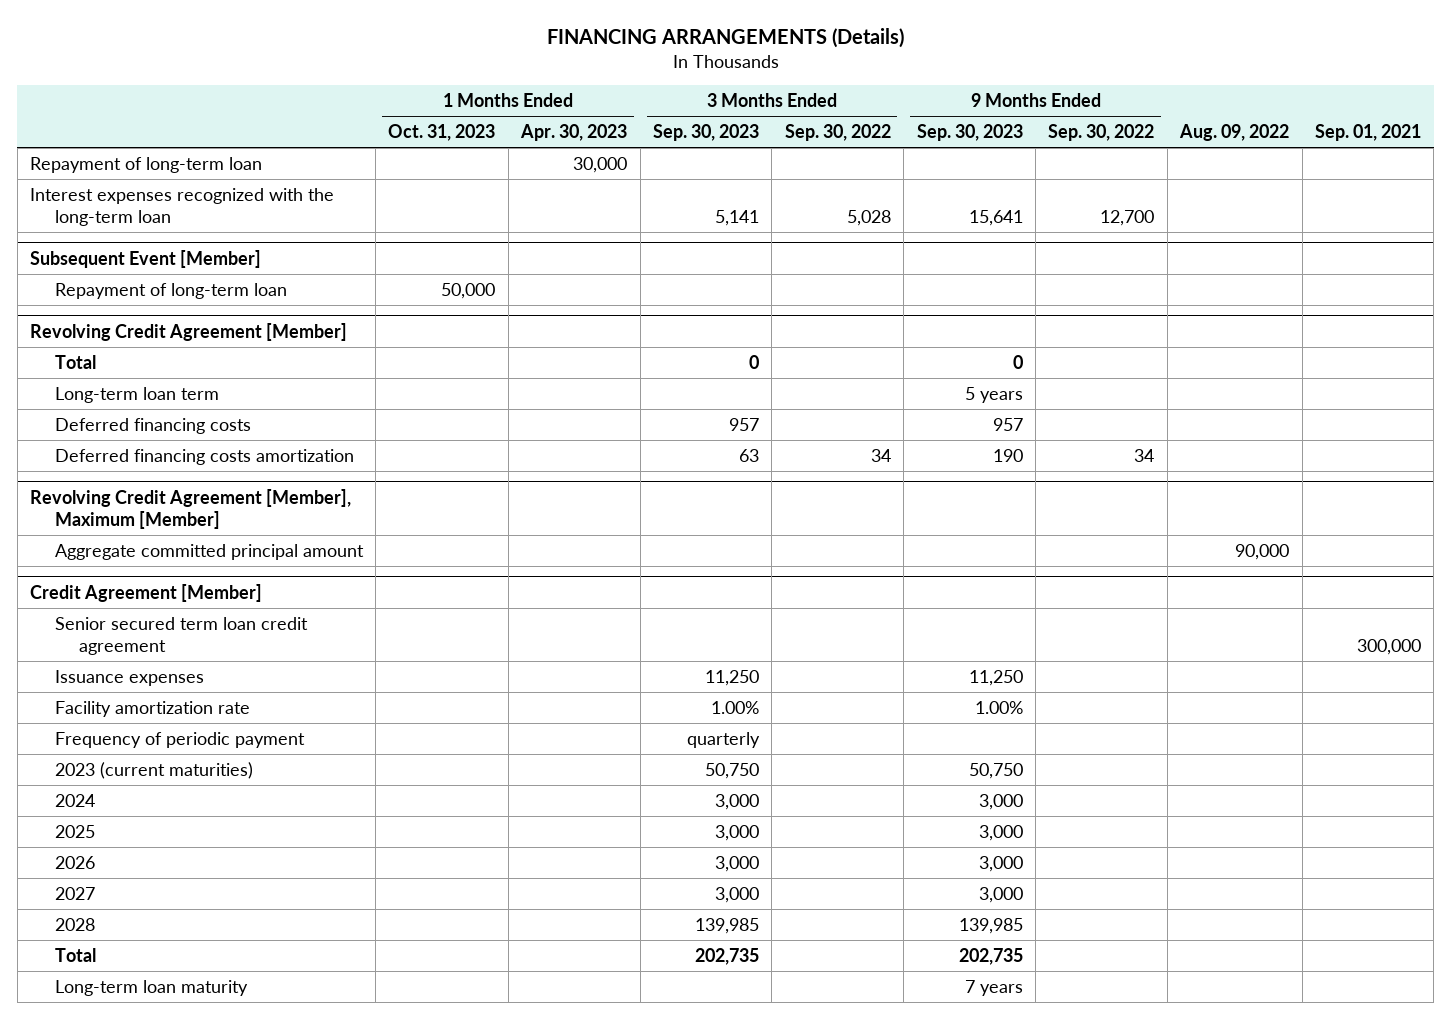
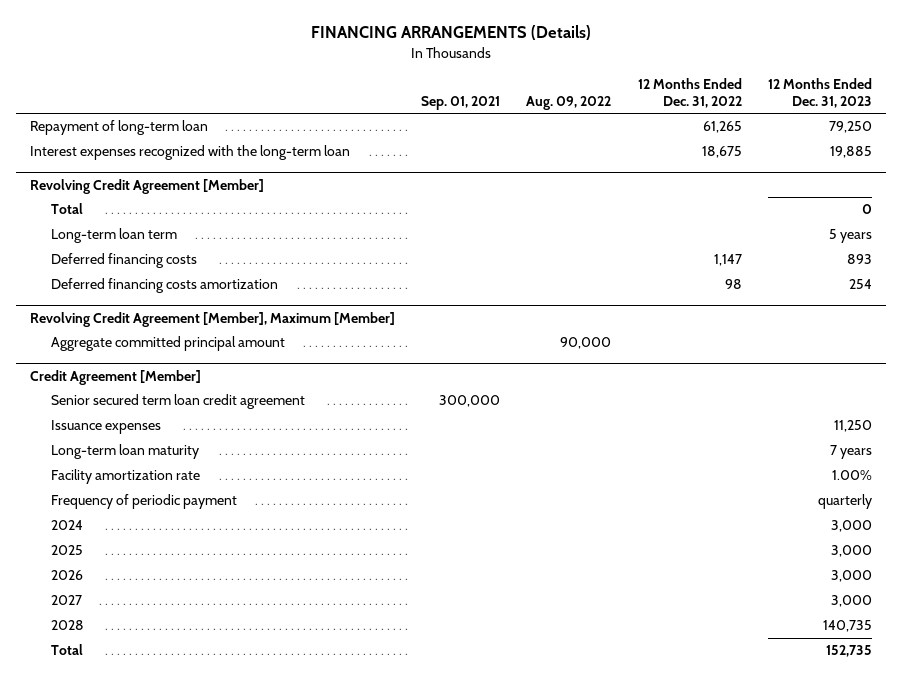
- | 1 Months Ended Oct. 31, 2023 | 1 Months Ended Apr. 30, 2023 | 3 Months Ended Sep. 30, 2023 | 3 Months Ended Sep. 30, 2022 | 9 Months Ended Sep. 30, 2023 | 9 Months Ended Sep. 30, 2022 | Aug. 09, 2022 | Sep. 01, 2021
+ | Sep. 01, 2021 | Aug. 09, 2022 | 12 Months Ended Dec. 31, 2022 | 12 Months Ended Dec. 31, 2023
- Subsequent Event [Member]
- Repayment of long-term loan | 50,000 | | | | | | |
@ Credit Agreement [Member]
moved up: Long-term loan maturity | | | | 7 years
- 2023 (current maturities) | | | 50,750 | | 50,750 | | |

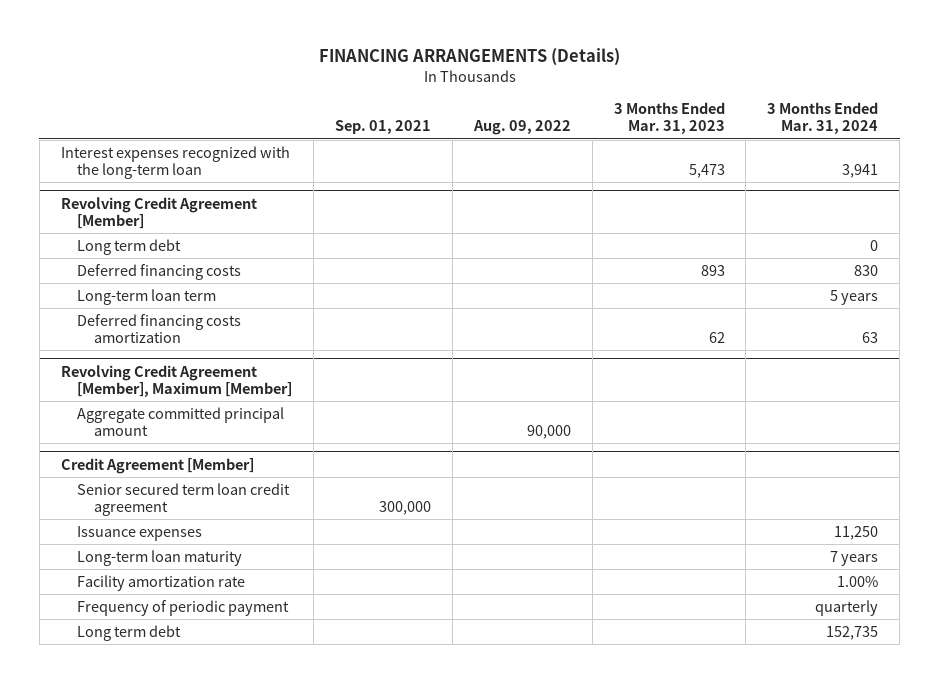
- | Sep. 01, 2021 | Aug. 09, 2022 | 12 Months Ended Dec. 31, 2022 | 12 Months Ended Dec. 31, 2023
+ | Sep. 01, 2021 | Aug. 09, 2022 | 3 Months Ended Mar. 31, 2023 | 3 Months Ended Mar. 31, 2024
- Repayment of long-term loan | | | 61,265 | 79,250
@ Revolving Credit Agreement [Member]
- Total | | | | 0
+ Long term debt | | | | 0
moved down: Long-term loan term | | | | 5 years
@ Credit Agreement [Member]
- 2024 | | | | 3,000
- 2025 | | | | 3,000
- 2026 | | | | 3,000
- 2027 | | | | 3,000
- 2028 | | | | 140,735
- Total | | | | 152,735
+ Long term debt | | | | 152,735

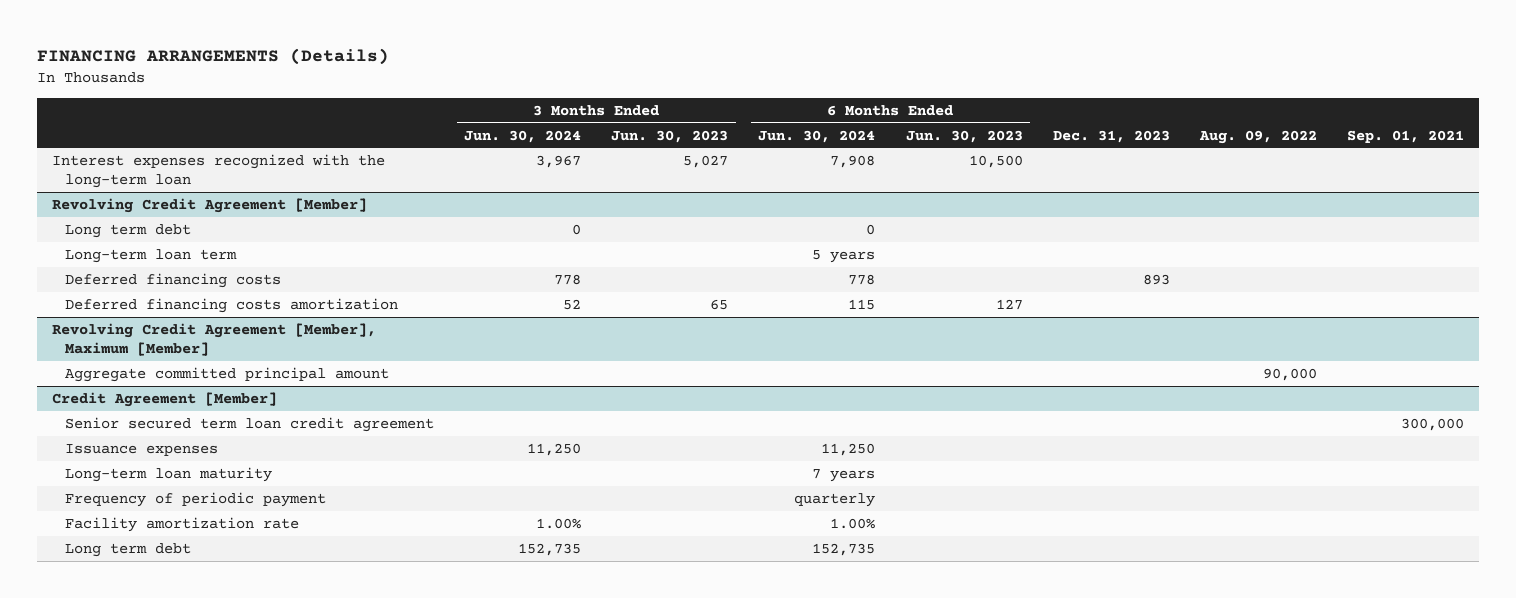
- | Sep. 01, 2021 | Aug. 09, 2022 | 3 Months Ended Mar. 31, 2023 | 3 Months Ended Mar. 31, 2024
+ | 3 Months Ended Jun. 30, 2024 | 3 Months Ended Jun. 30, 2023 | 6 Months Ended Jun. 30, 2024 | 6 Months Ended Jun. 30, 2023 | Dec. 31, 2023 | Aug. 09, 2022 | Sep. 01, 2021
@ Revolving Credit Agreement [Member]
moved down: Deferred financing costs | 778 | | 778 | | 893 | |
@ Credit Agreement [Member]
moved down: Facility amortization rate | 1.00% | | 1.00% | | | |

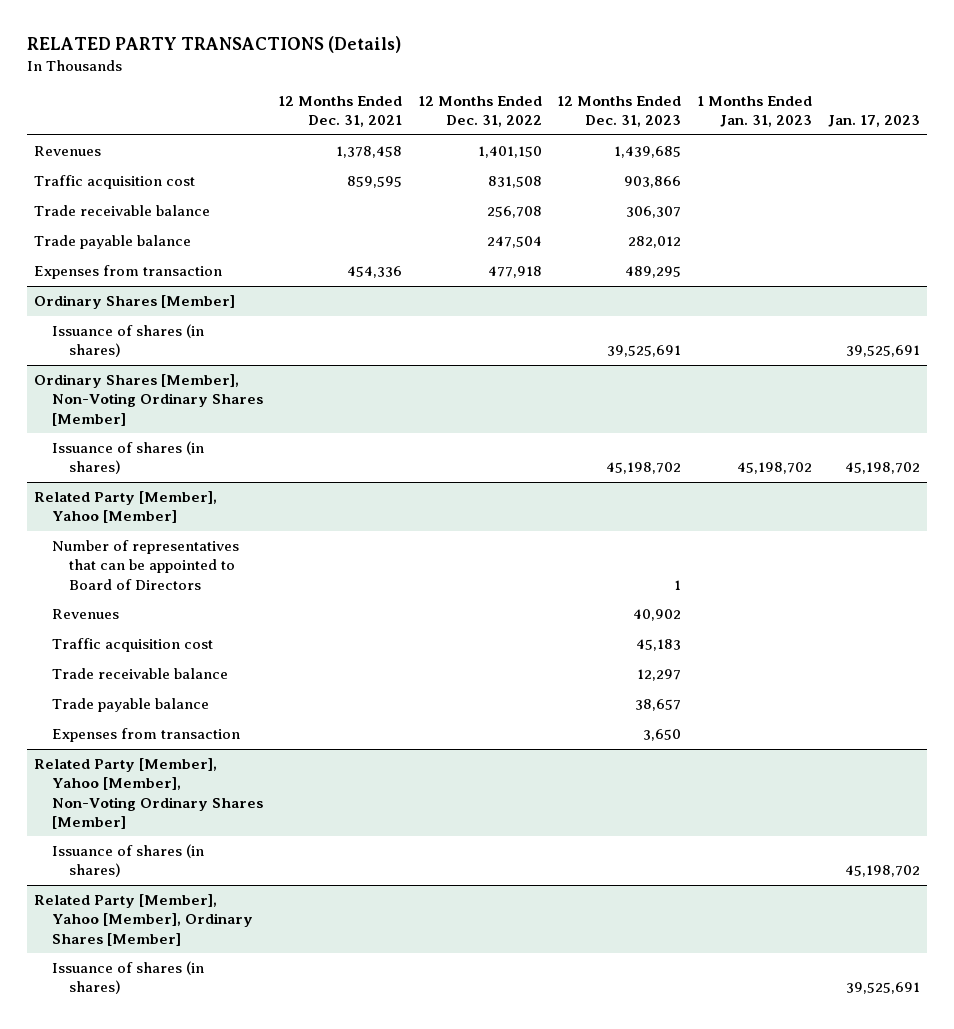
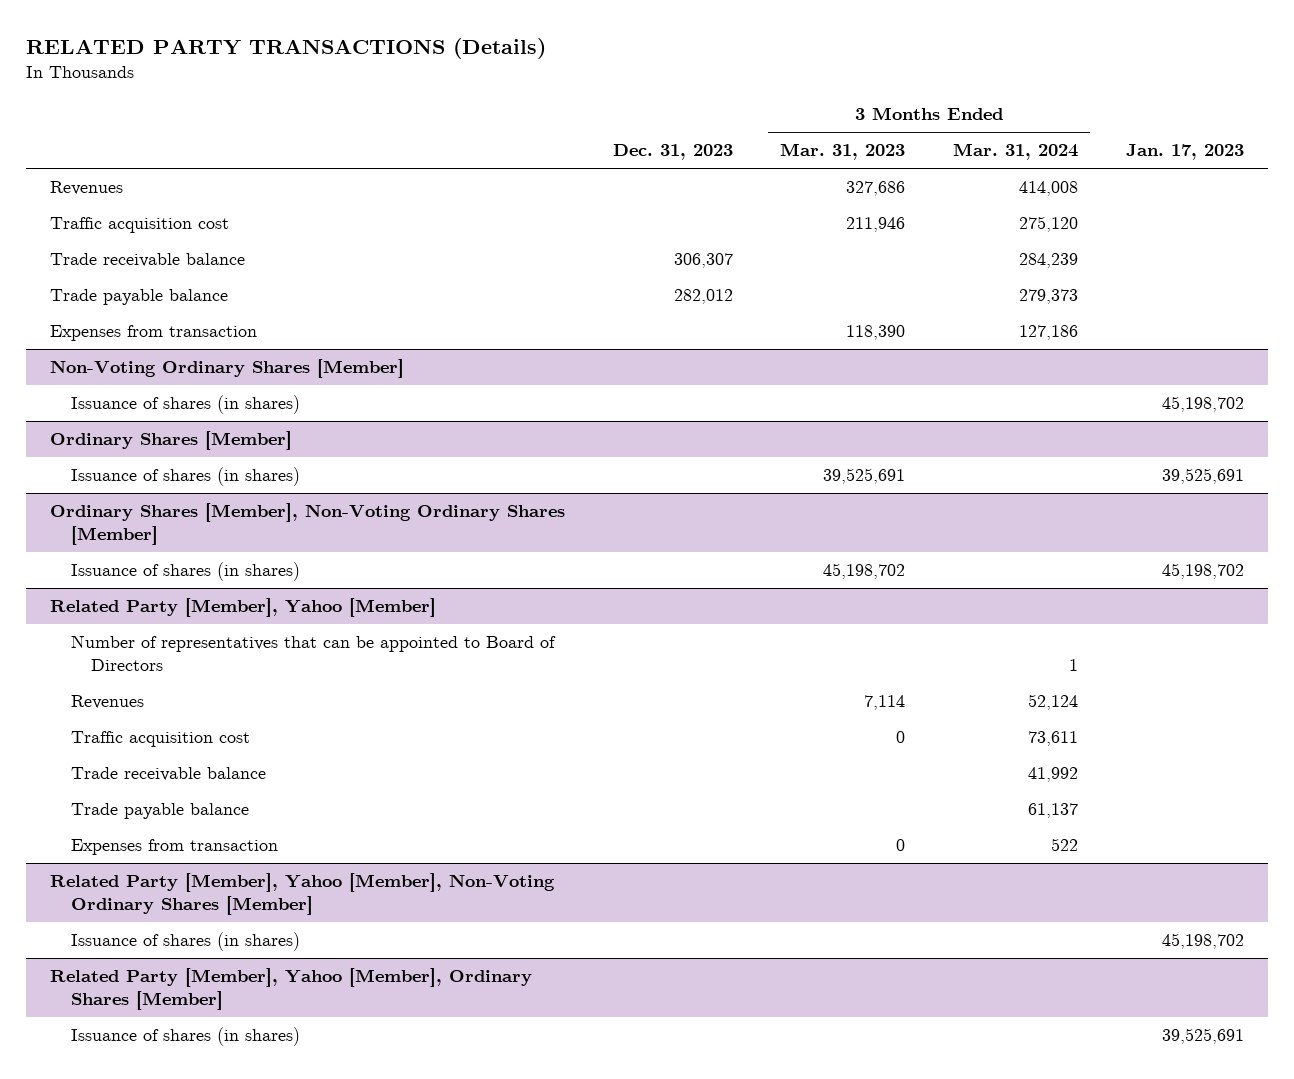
- | 12 Months Ended Dec. 31, 2021 | 12 Months Ended Dec. 31, 2022 | 12 Months Ended Dec. 31, 2023 | 1 Months Ended Jan. 31, 2023 | Jan. 17, 2023
+ | Dec. 31, 2023 | 3 Months Ended Mar. 31, 2023 | 3 Months Ended Mar. 31, 2024 | Jan. 17, 2023
+ Non-Voting Ordinary Shares [Member]
+ Issuance of shares (in shares) | | | | 45,198,702

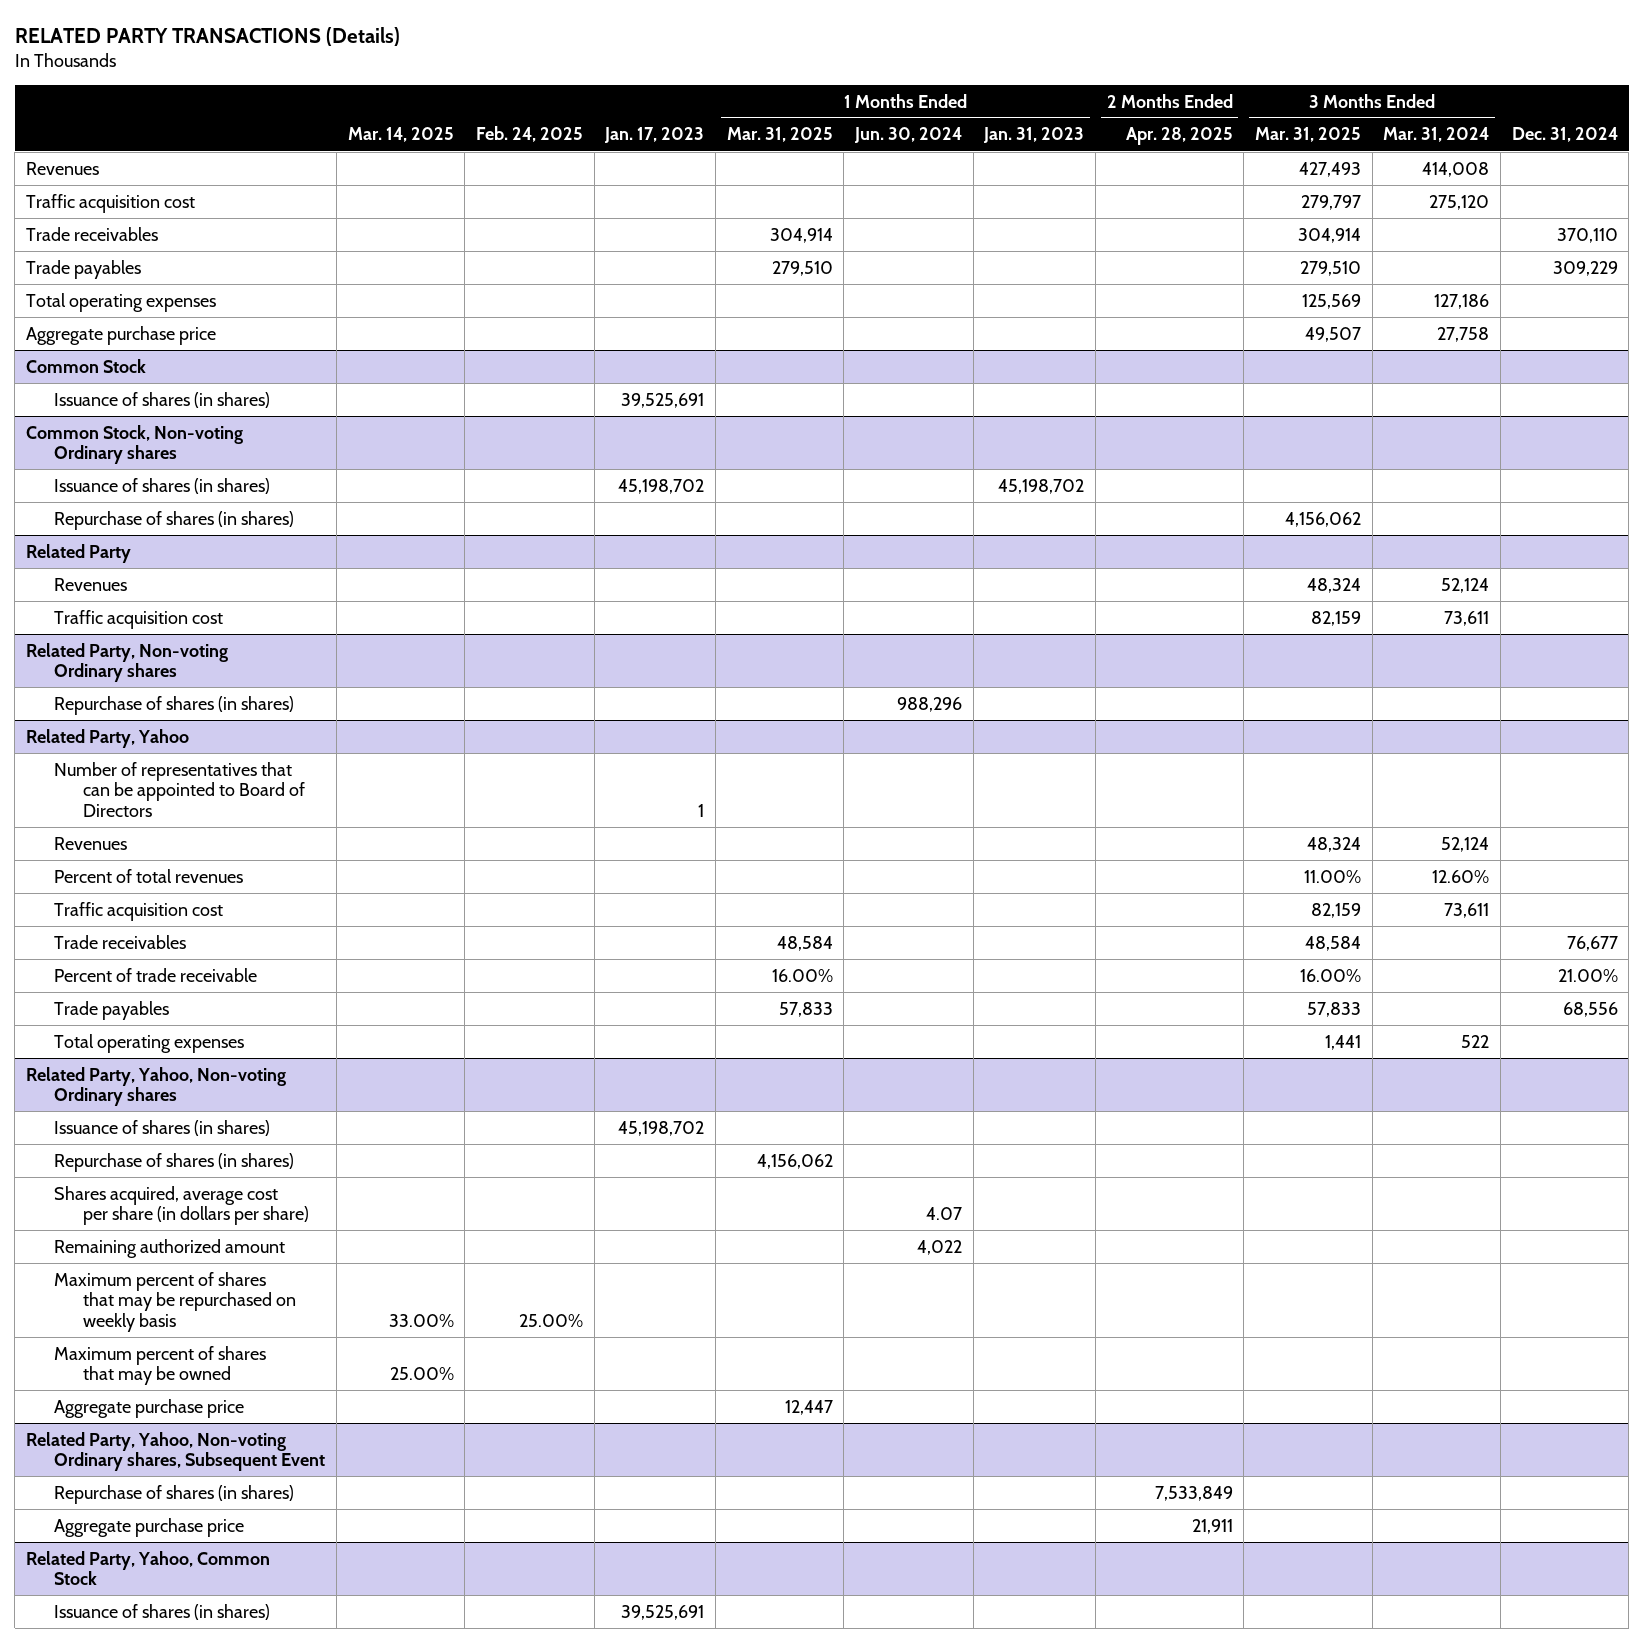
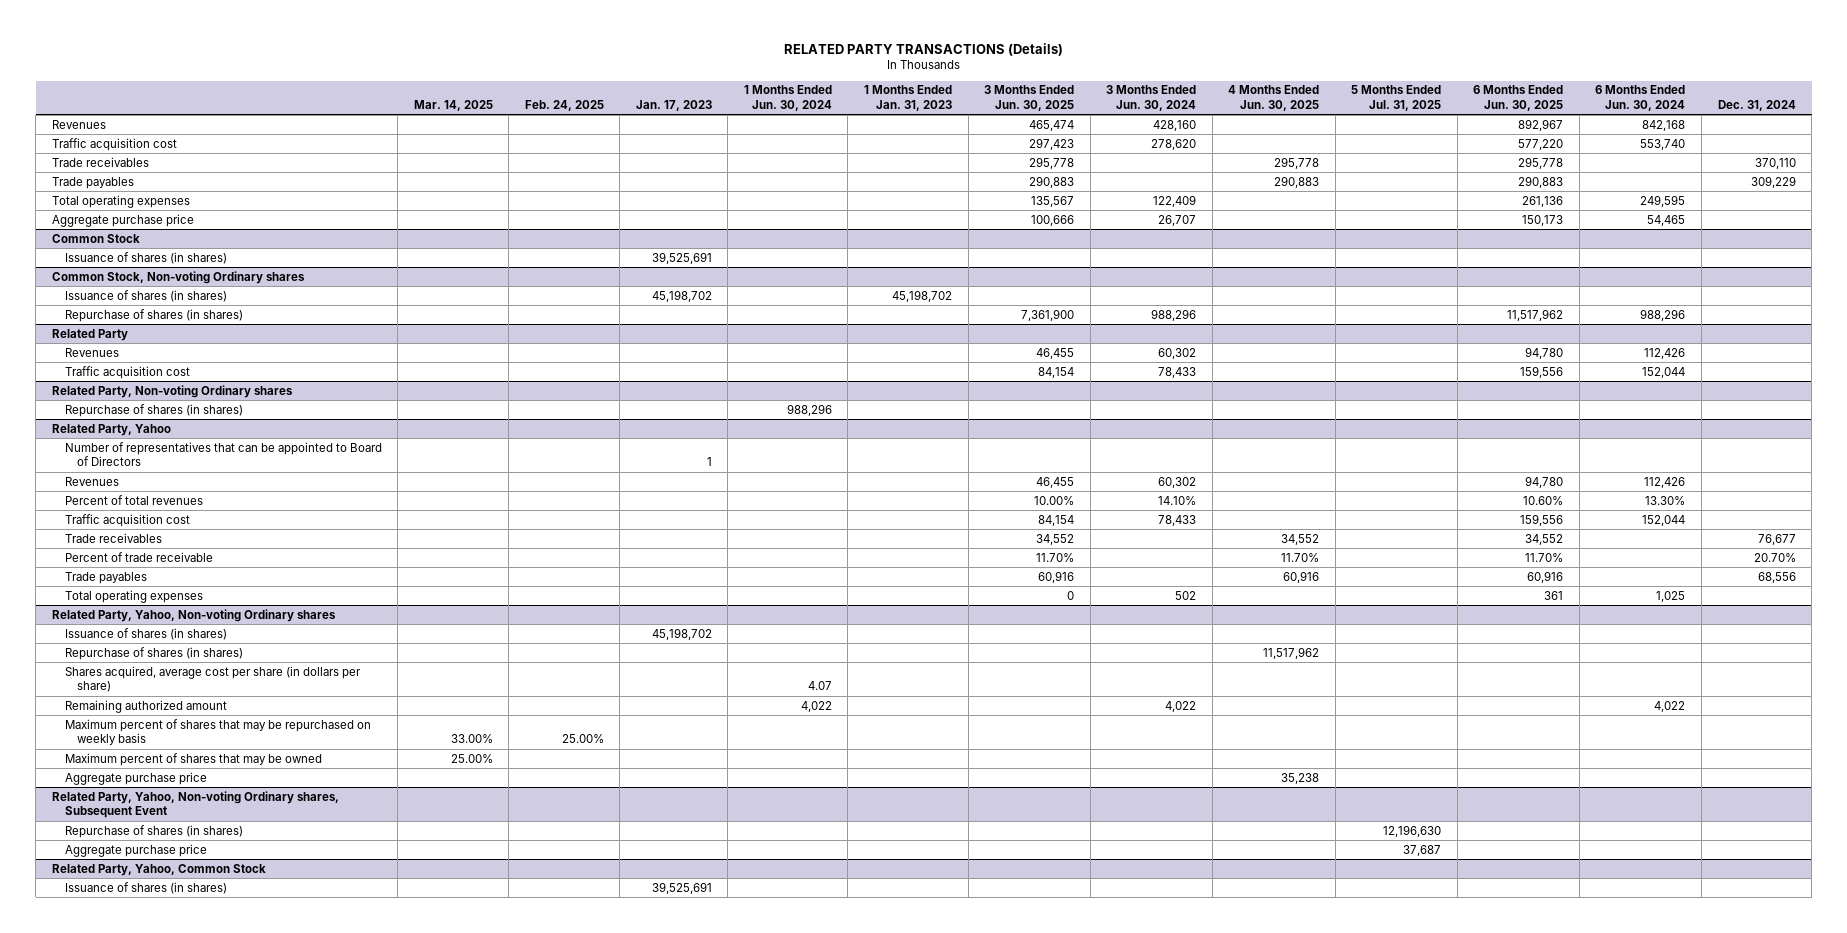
- | Mar. 14, 2025 | Feb. 24, 2025 | Jan. 17, 2023 | 1 Months Ended Mar. 31, 2025 | 1 Months Ended Jun. 30, 2024 | 1 Months Ended Jan. 31, 2023 | 2 Months Ended Apr. 28, 2025 | 3 Months Ended Mar. 31, 2025 | 3 Months Ended Mar. 31, 2024 | Dec. 31, 2024
+ | Mar. 14, 2025 | Feb. 24, 2025 | Jan. 17, 2023 | 1 Months Ended Jun. 30, 2024 | 1 Months Ended Jan. 31, 2023 | 3 Months Ended Jun. 30, 2025 | 3 Months Ended Jun. 30, 2024 | 4 Months Ended Jun. 30, 2025 | 5 Months Ended Jul. 31, 2025 | 6 Months Ended Jun. 30, 2025 | 6 Months Ended Jun. 30, 2024 | Dec. 31, 2024
@ Related Party, Yahoo
- Percent of trade receivable | | | | 16.00% | | | | 16.00% | | 21.00%
+ Percent of trade receivable | | | | | | 11.70% | | 11.70% | | 11.70% | | 20.70%

